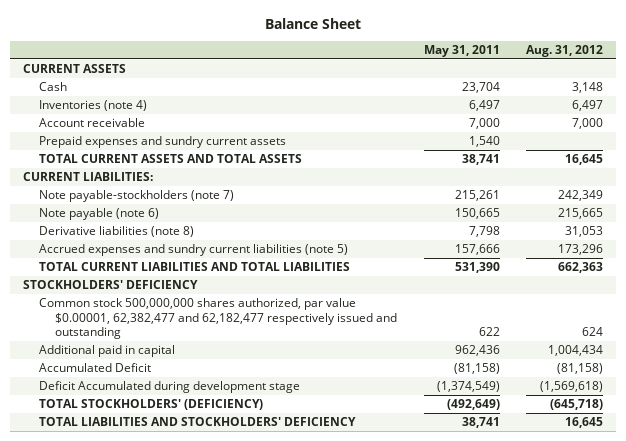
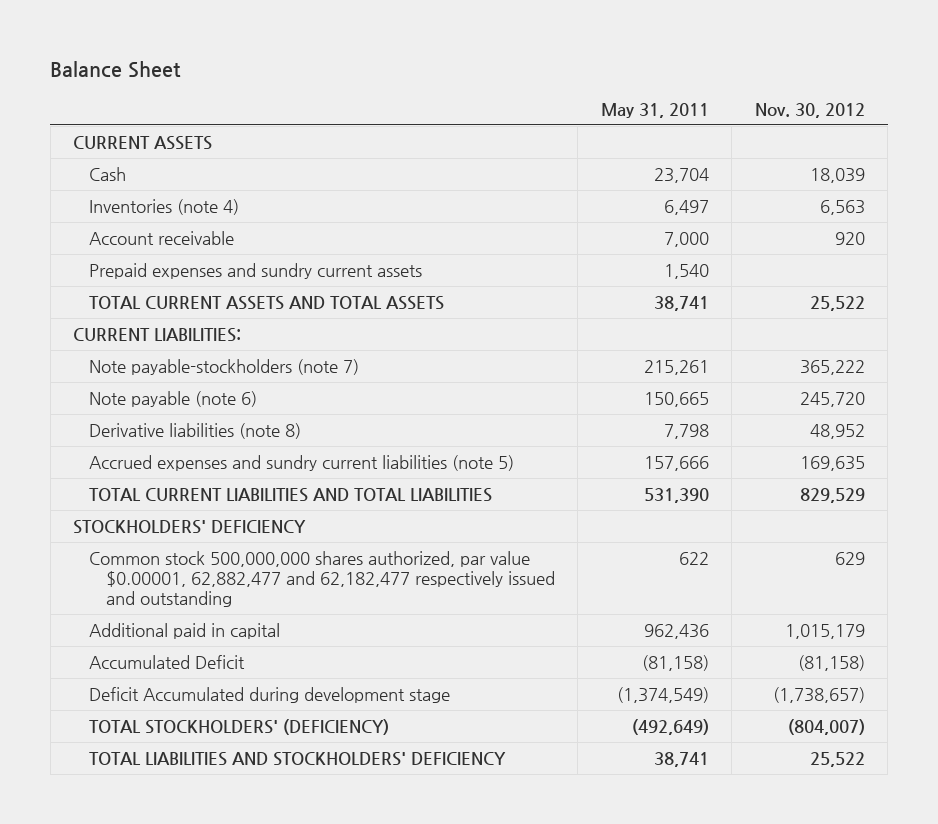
- | May 31, 2011 | Aug. 31, 2012
+ | May 31, 2011 | Nov. 30, 2012
- Common stock 500,000,000 shares authorized, par value $0.00001, 62,382,477 and 62,182,477 respectively issued and outstanding | 622 | 624
+ Common stock 500,000,000 shares authorized, par value $0.00001, 62,882,477 and 62,182,477 respectively issued and outstanding | 622 | 629

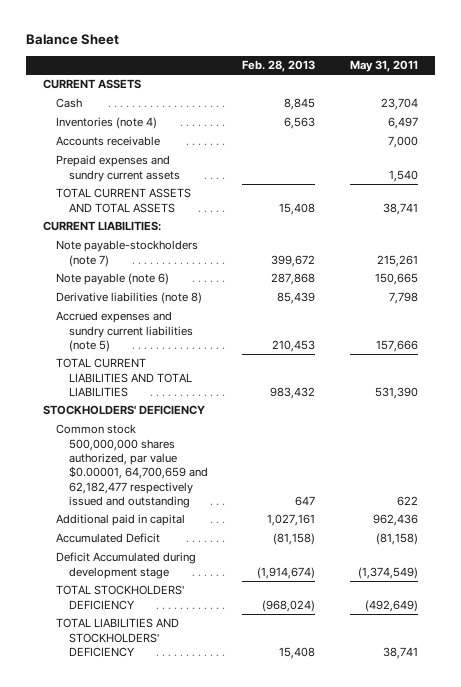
- | May 31, 2011 | Nov. 30, 2012
+ | Feb. 28, 2013 | May 31, 2011
- Account receivable | 7,000 | 920
+ Accounts receivable | | 7,000
- Common stock 500,000,000 shares authorized, par value $0.00001, 62,882,477 and 62,182,477 respectively issued and outstanding | 622 | 629
+ Common stock 500,000,000 shares authorized, par value $0.00001, 64,700,659 and 62,182,477 respectively issued and outstanding | 647 | 622
- TOTAL STOCKHOLDERS' (DEFICIENCY) | (492,649) | (804,007)
+ TOTAL STOCKHOLDERS' DEFICIENCY | (968,024) | (492,649)

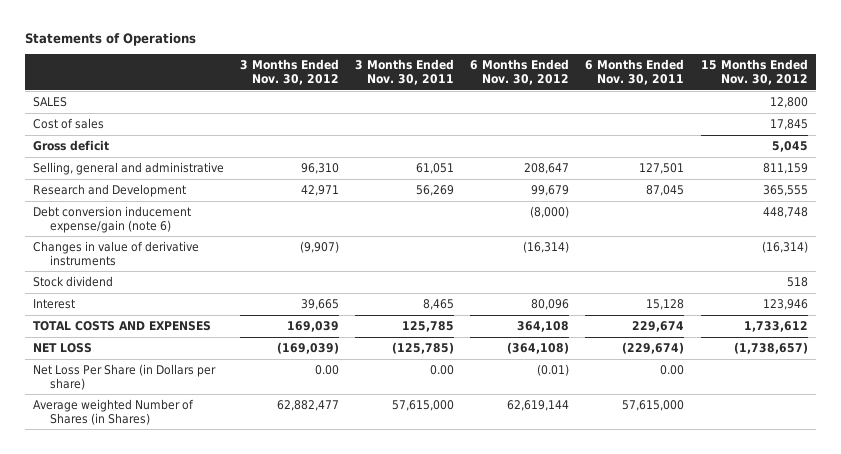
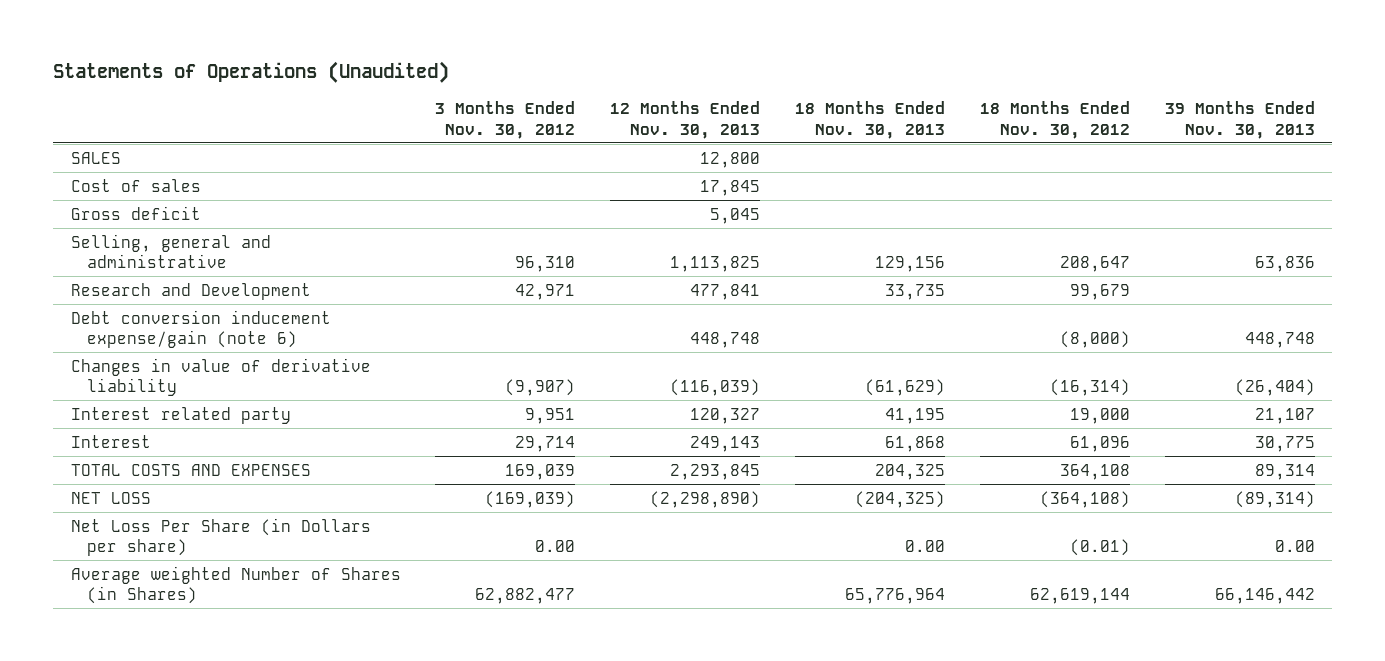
- Statements of Operations
+ Statements of Operations (Unaudited)
- | 3 Months Ended Nov. 30, 2012 | 3 Months Ended Nov. 30, 2011 | 6 Months Ended Nov. 30, 2012 | 6 Months Ended Nov. 30, 2011 | 15 Months Ended Nov. 30, 2012
+ | 3 Months Ended Nov. 30, 2012 | 12 Months Ended Nov. 30, 2013 | 18 Months Ended Nov. 30, 2013 | 18 Months Ended Nov. 30, 2012 | 39 Months Ended Nov. 30, 2013
- Changes in value of derivative instruments | (9,907) | | (16,314) | | (16,314)
- Stock dividend | | | | | 518
- Interest | 39,665 | 8,465 | 80,096 | 15,128 | 123,946
+ Changes in value of derivative liability | (9,907) | (116,039) | (61,629) | (16,314) | (26,404)
+ Interest related party | 9,951 | 120,327 | 41,195 | 19,000 | 21,107
+ Interest | 29,714 | 249,143 | 61,868 | 61,096 | 30,775

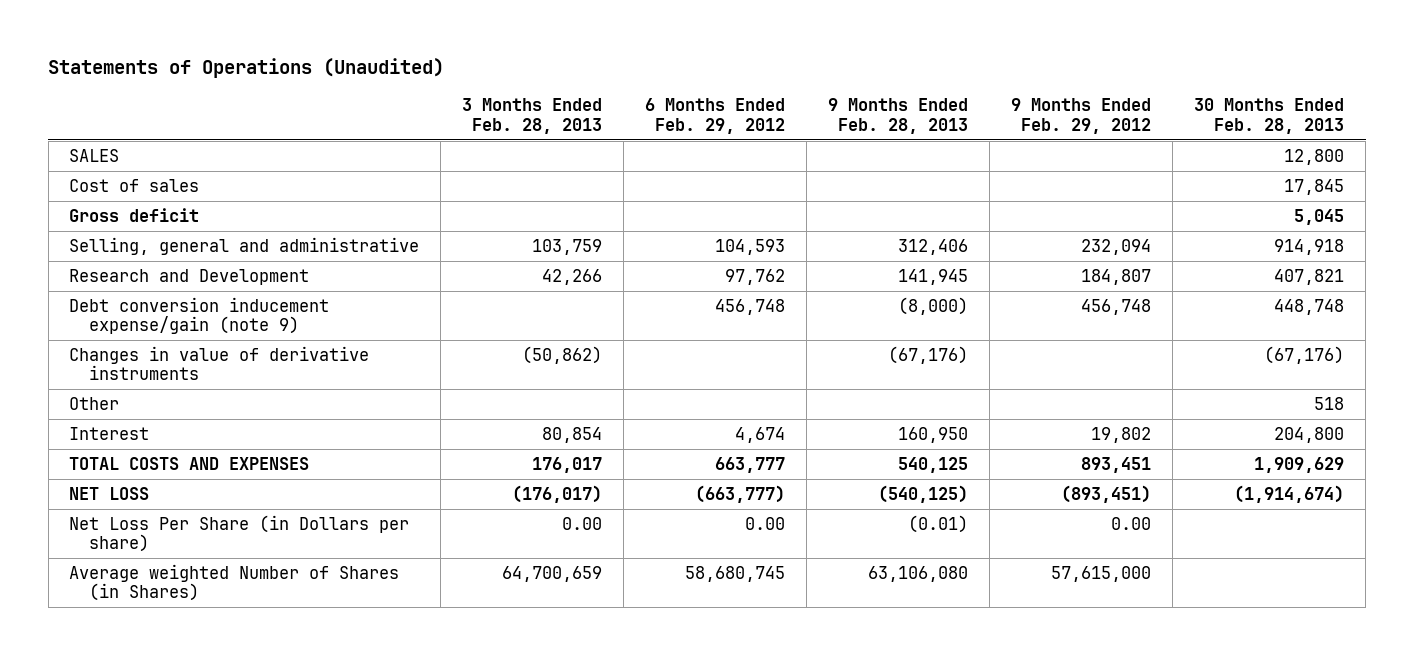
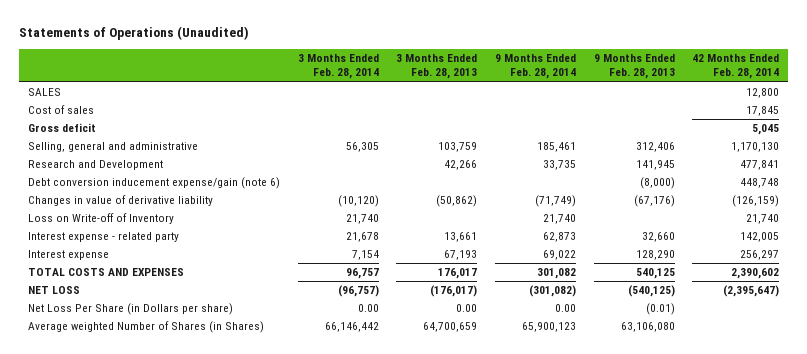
- | 3 Months Ended Feb. 28, 2013 | 6 Months Ended Feb. 29, 2012 | 9 Months Ended Feb. 28, 2013 | 9 Months Ended Feb. 29, 2012 | 30 Months Ended Feb. 28, 2013
+ | 3 Months Ended Feb. 28, 2014 | 3 Months Ended Feb. 28, 2013 | 9 Months Ended Feb. 28, 2014 | 9 Months Ended Feb. 28, 2013 | 42 Months Ended Feb. 28, 2014
- Debt conversion inducement expense/gain (note 9) | | 456,748 | (8,000) | 456,748 | 448,748
- Changes in value of derivative instruments | (50,862) | | (67,176) | | (67,176)
- Other | | | | | 518
- Interest | 80,854 | 4,674 | 160,950 | 19,802 | 204,800
+ Debt conversion inducement expense/gain (note 6) | | | | (8,000) | 448,748
+ Changes in value of derivative liability | (10,120) | (50,862) | (71,749) | (67,176) | (126,159)
+ Loss on Write-off of Inventory | 21,740 | | 21,740 | | 21,740
+ Interest expense - related party | 21,678 | 13,661 | 62,873 | 32,660 | 142,005
+ Interest expense | 7,154 | 67,193 | 69,022 | 128,290 | 256,297

